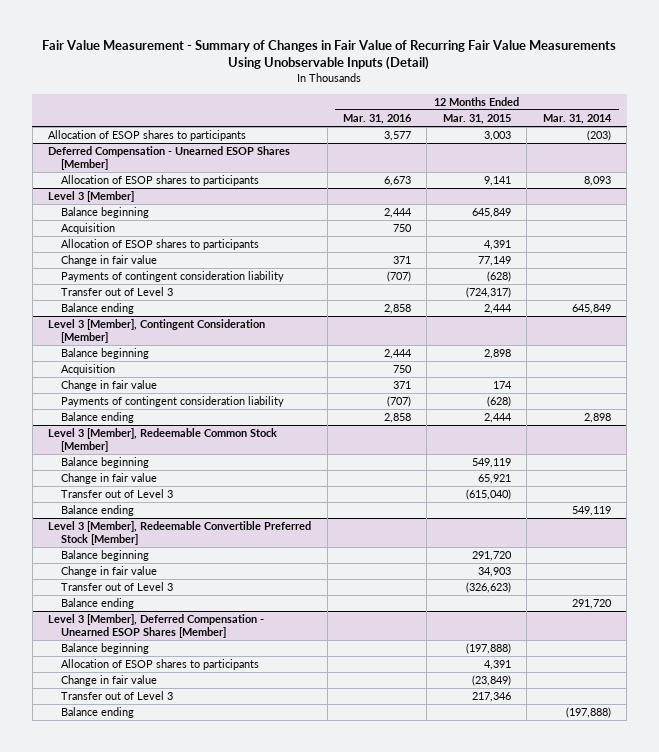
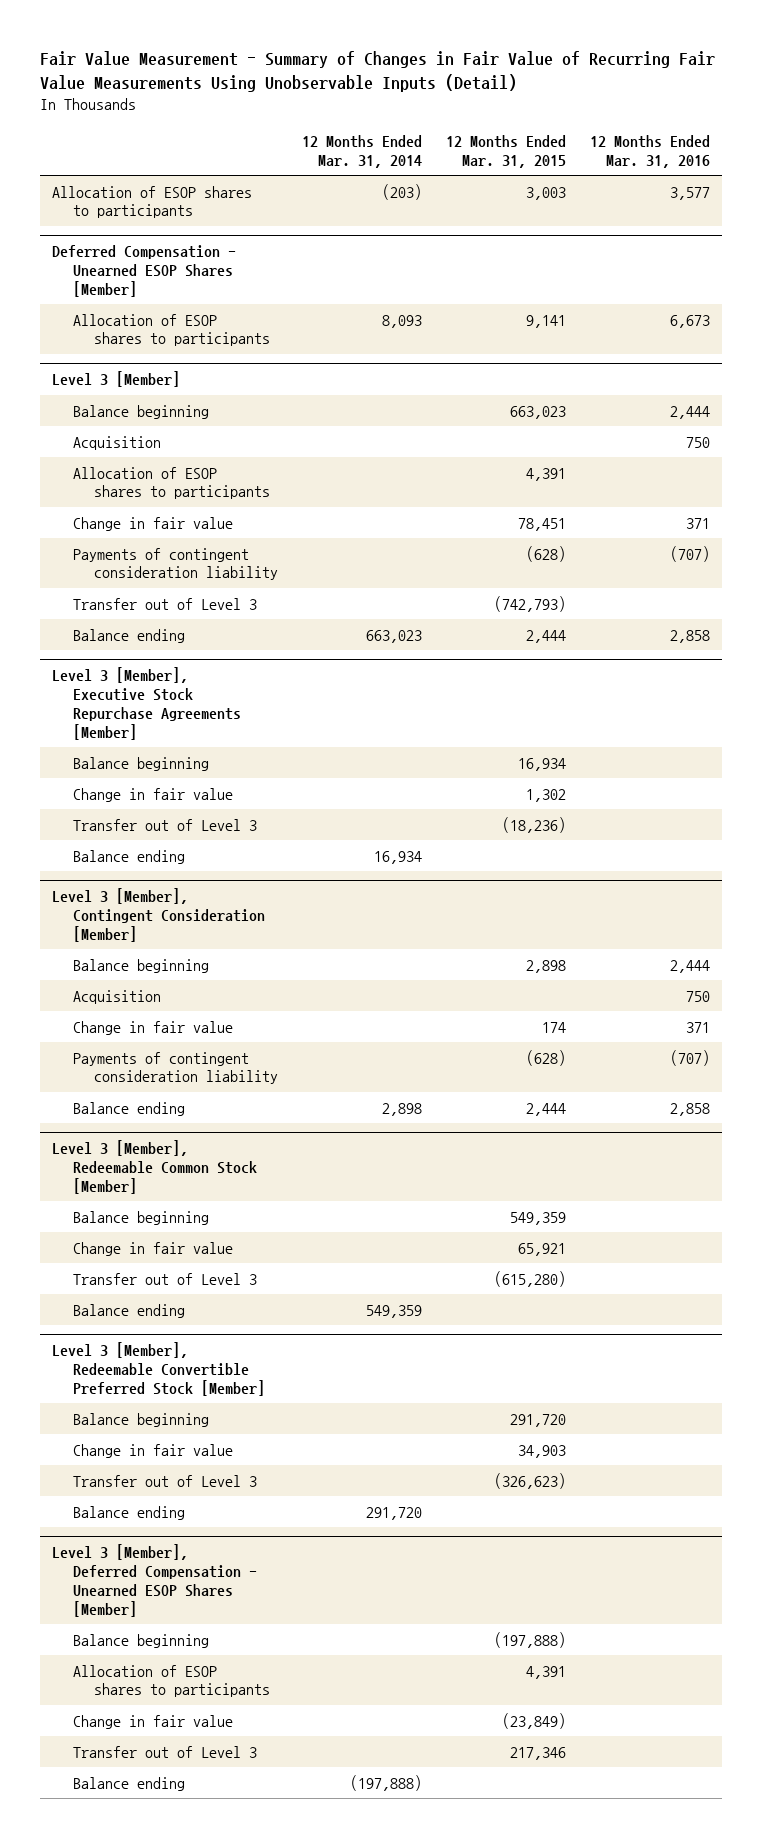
- | 12 Months Ended Mar. 31, 2016 | 12 Months Ended Mar. 31, 2015 | 12 Months Ended Mar. 31, 2014
+ | 12 Months Ended Mar. 31, 2014 | 12 Months Ended Mar. 31, 2015 | 12 Months Ended Mar. 31, 2016
@ Level 3 [Member]
- Balance beginning | 2,444 | 645,849 |
+ Balance beginning | | 663,023 | 2,444
- Change in fair value | 371 | 77,149 |
+ Change in fair value | | 78,451 | 371
- Transfer out of Level 3 | | (724,317) |
- Balance ending | 2,858 | 2,444 | 645,849
+ Transfer out of Level 3 | | (742,793) |
+ Balance ending | 663,023 | 2,444 | 2,858
+ Level 3 [Member], Executive Stock Repurchase Agreements [Member]
+ Balance beginning | | 16,934 |
+ Change in fair value | | 1,302 |
+ Transfer out of Level 3 | | (18,236) |
+ Balance ending | 16,934 | |
@ Level 3 [Member], Redeemable Common Stock [Member]
- Balance beginning | | 549,119 |
+ Balance beginning | | 549,359 |
- Transfer out of Level 3 | | (615,040) |
- Balance ending | | | 549,119
+ Transfer out of Level 3 | | (615,280) |
+ Balance ending | 549,359 | |

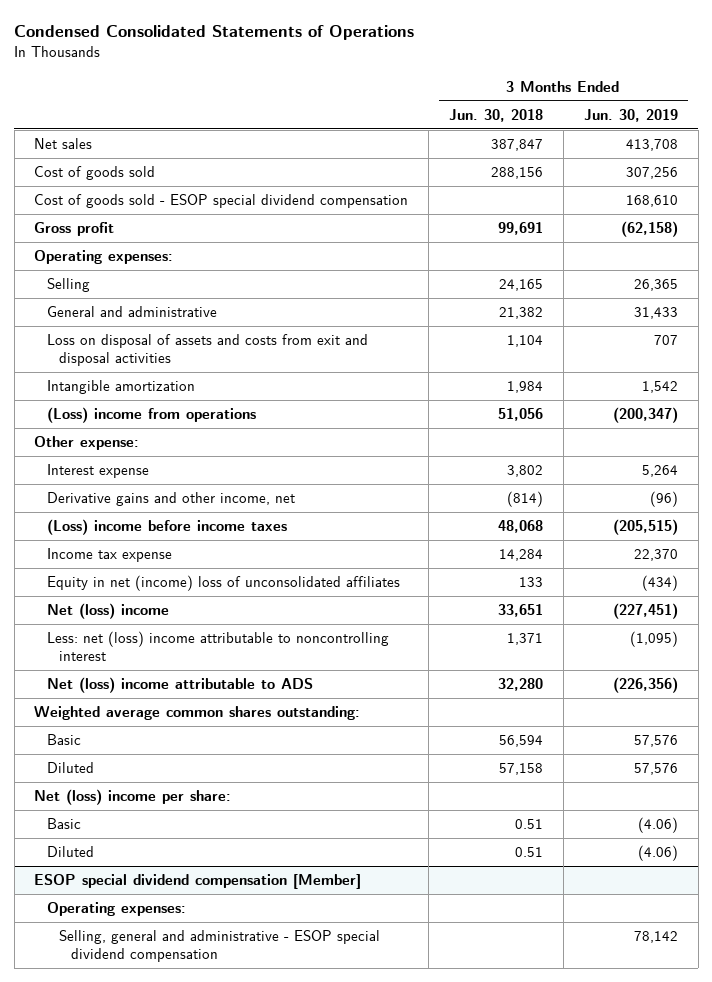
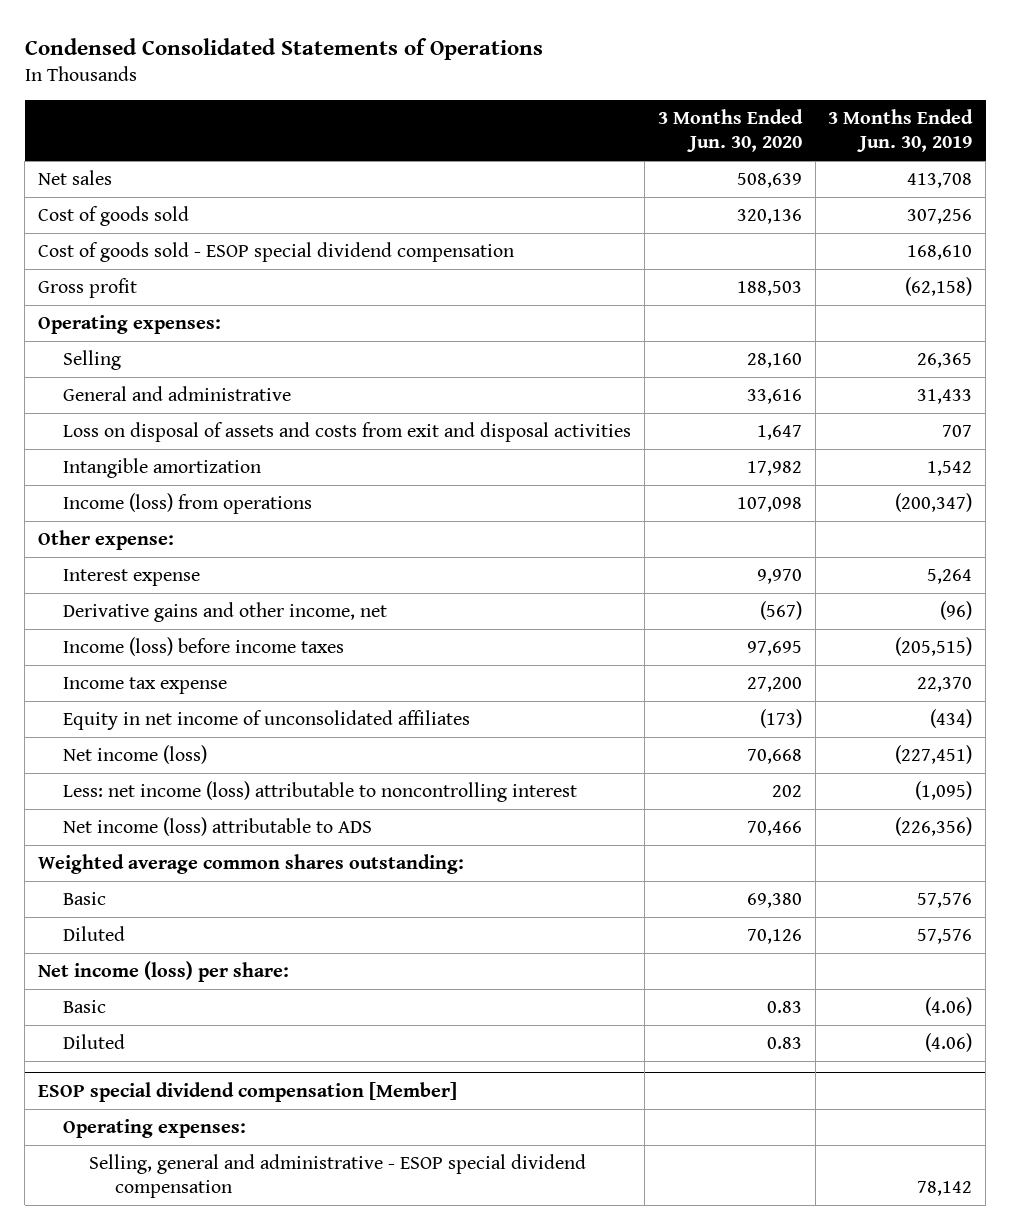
- | 3 Months Ended Jun. 30, 2018 | 3 Months Ended Jun. 30, 2019
+ | 3 Months Ended Jun. 30, 2020 | 3 Months Ended Jun. 30, 2019
- (Loss) income from operations | 51,056 | (200,347)
+ Income (loss) from operations | 107,098 | (200,347)
- (Loss) income before income taxes | 48,068 | (205,515)
+ Income (loss) before income taxes | 97,695 | (205,515)
- Equity in net (income) loss of unconsolidated affiliates | 133 | (434)
- Net (loss) income | 33,651 | (227,451)
- Less: net (loss) income attributable to noncontrolling interest | 1,371 | (1,095)
- Net (loss) income attributable to ADS | 32,280 | (226,356)
+ Equity in net income of unconsolidated affiliates | (173) | (434)
+ Net income (loss) | 70,668 | (227,451)
+ Less: net income (loss) attributable to noncontrolling interest | 202 | (1,095)
+ Net income (loss) attributable to ADS | 70,466 | (226,356)
- Net (loss) income per share:
+ Net income (loss) per share:

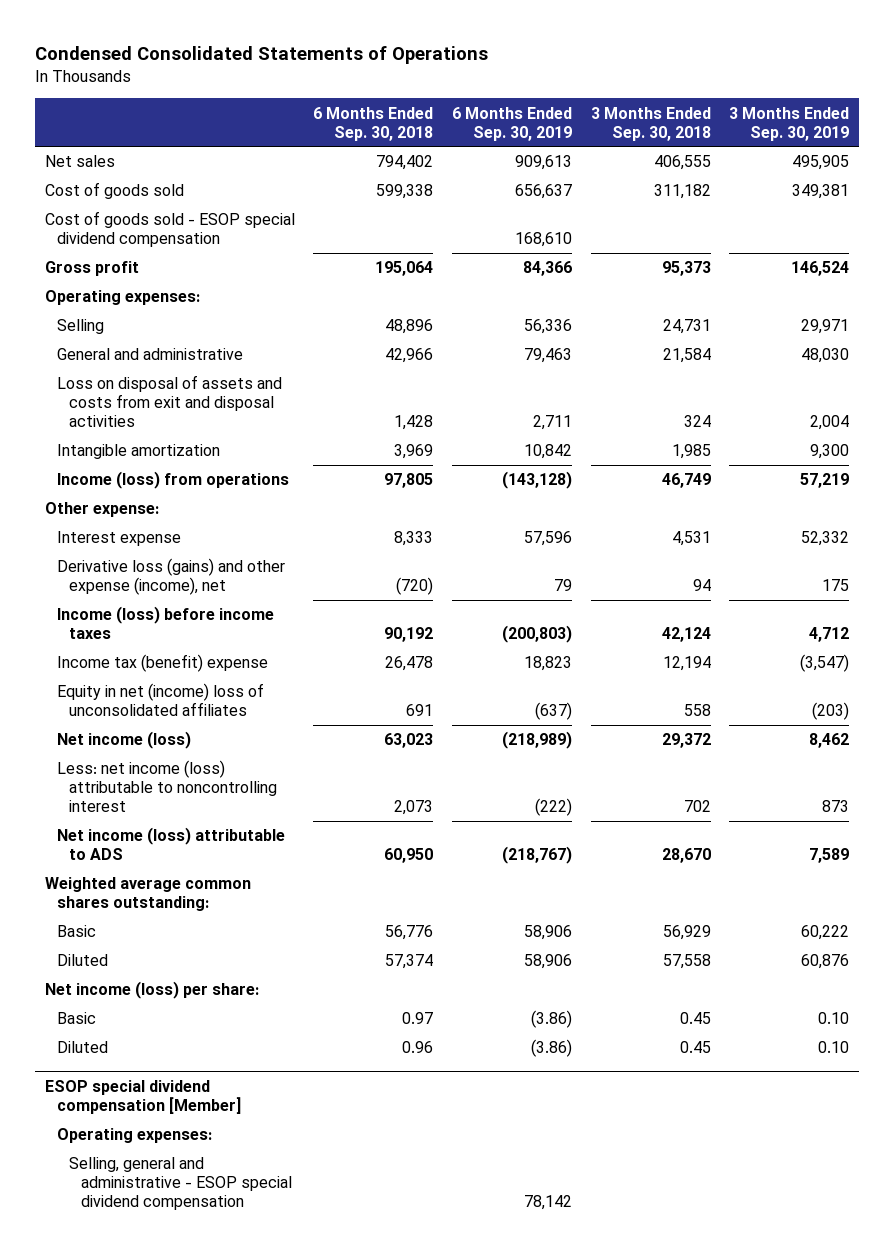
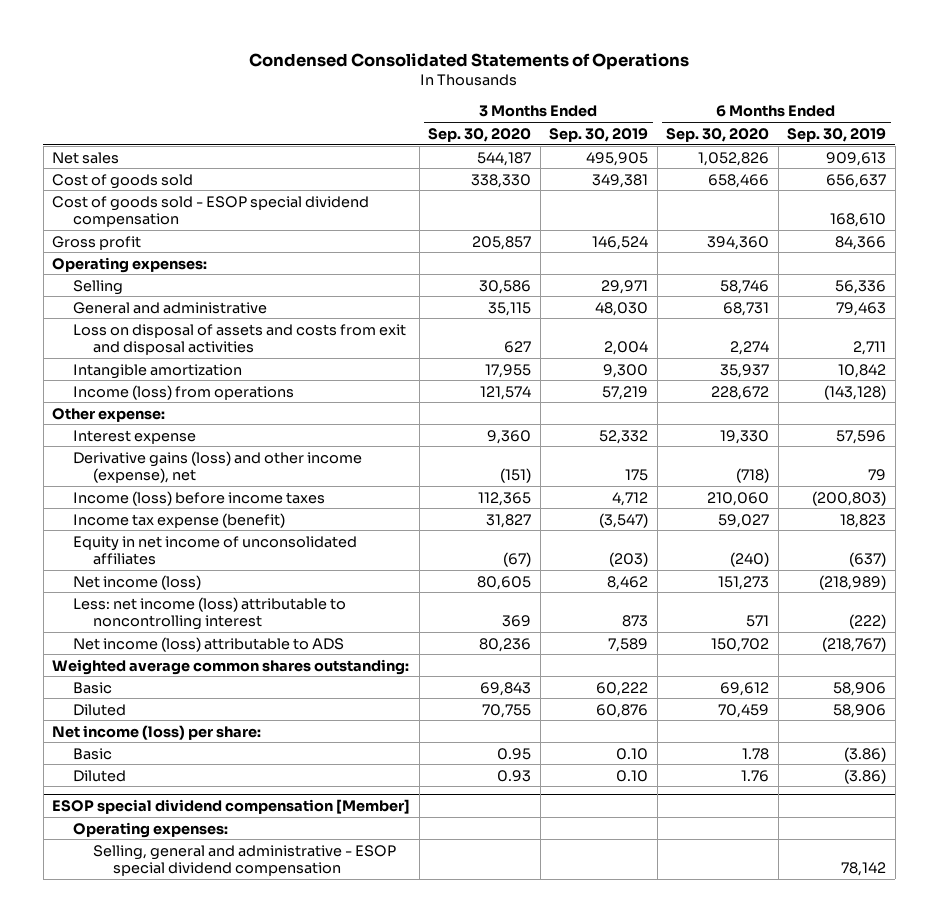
- | 6 Months Ended Sep. 30, 2018 | 6 Months Ended Sep. 30, 2019 | 3 Months Ended Sep. 30, 2018 | 3 Months Ended Sep. 30, 2019
+ | 3 Months Ended Sep. 30, 2020 | 3 Months Ended Sep. 30, 2019 | 6 Months Ended Sep. 30, 2020 | 6 Months Ended Sep. 30, 2019
- Derivative loss (gains) and other expense (income), net | (720) | 79 | 94 | 175
+ Derivative gains (loss) and other income (expense), net | (151) | 175 | (718) | 79
- Income tax (benefit) expense | 26,478 | 18,823 | 12,194 | (3,547)
- Equity in net (income) loss of unconsolidated affiliates | 691 | (637) | 558 | (203)
+ Income tax expense (benefit) | 31,827 | (3,547) | 59,027 | 18,823
+ Equity in net income of unconsolidated affiliates | (67) | (203) | (240) | (637)

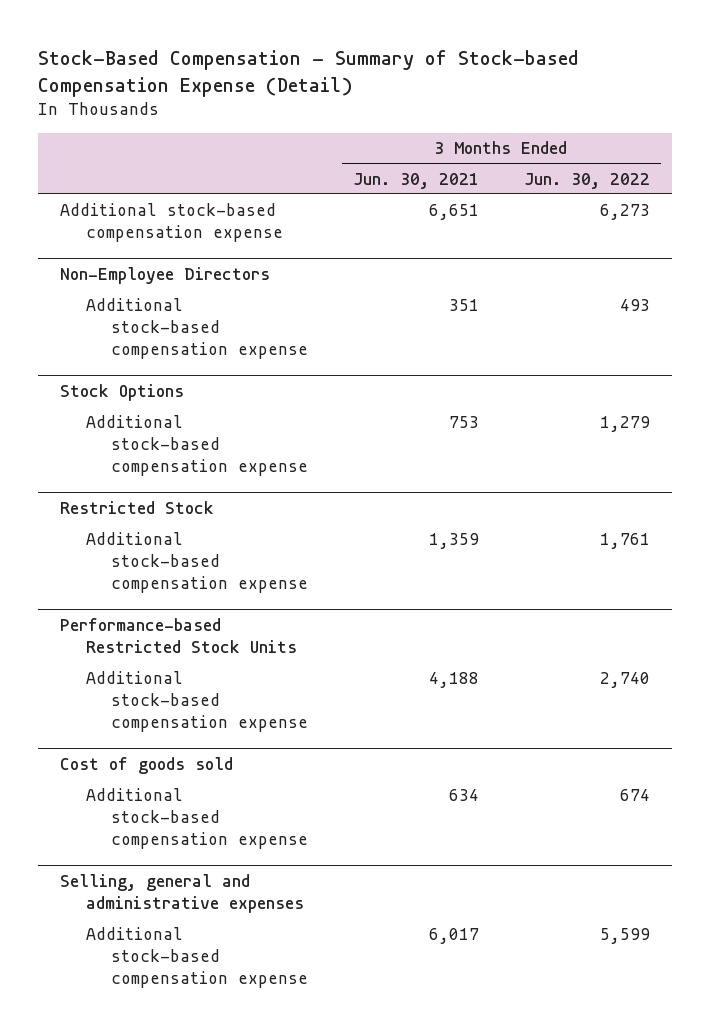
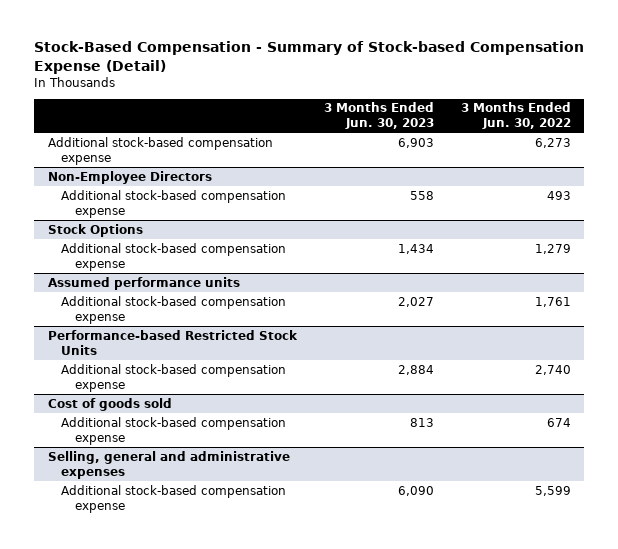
- | 3 Months Ended Jun. 30, 2021 | 3 Months Ended Jun. 30, 2022
+ | 3 Months Ended Jun. 30, 2023 | 3 Months Ended Jun. 30, 2022
- Restricted Stock
+ Assumed performance units

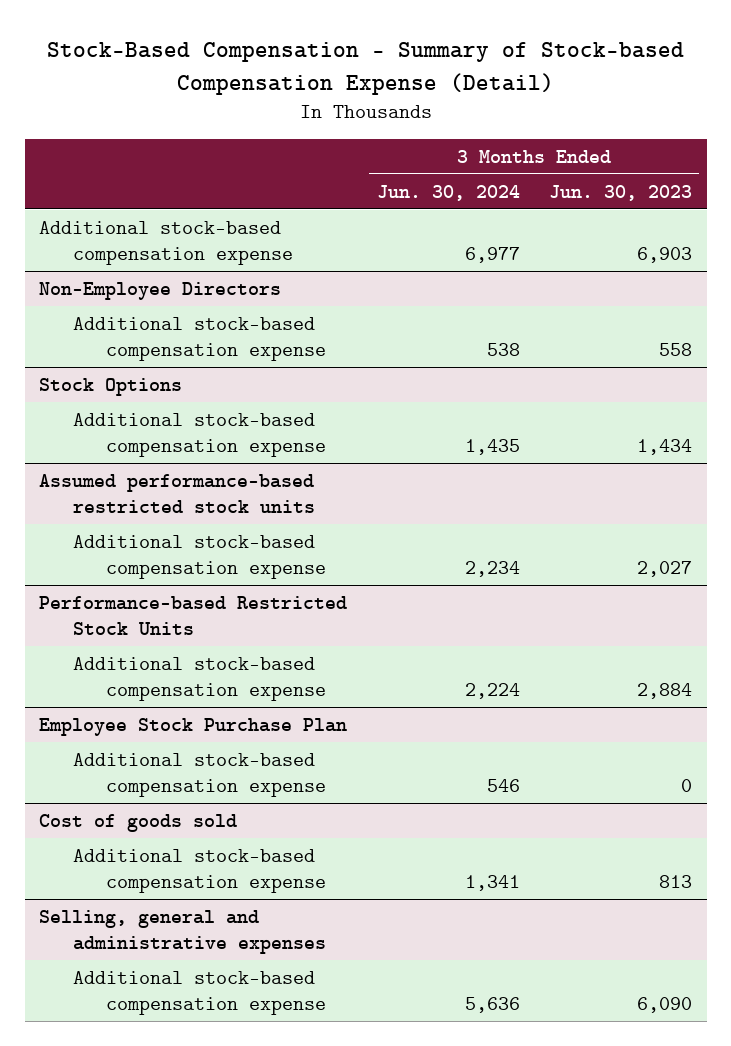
- | 3 Months Ended Jun. 30, 2023 | 3 Months Ended Jun. 30, 2022
+ | 3 Months Ended Jun. 30, 2024 | 3 Months Ended Jun. 30, 2023
- Assumed performance units
+ Assumed performance-based restricted stock units
+ Employee Stock Purchase Plan
+ Additional stock-based compensation expense | 546 | 0

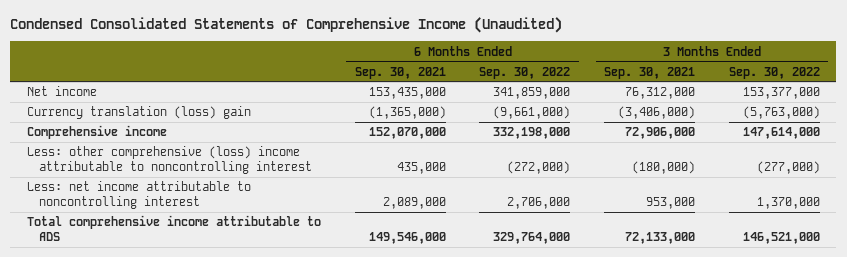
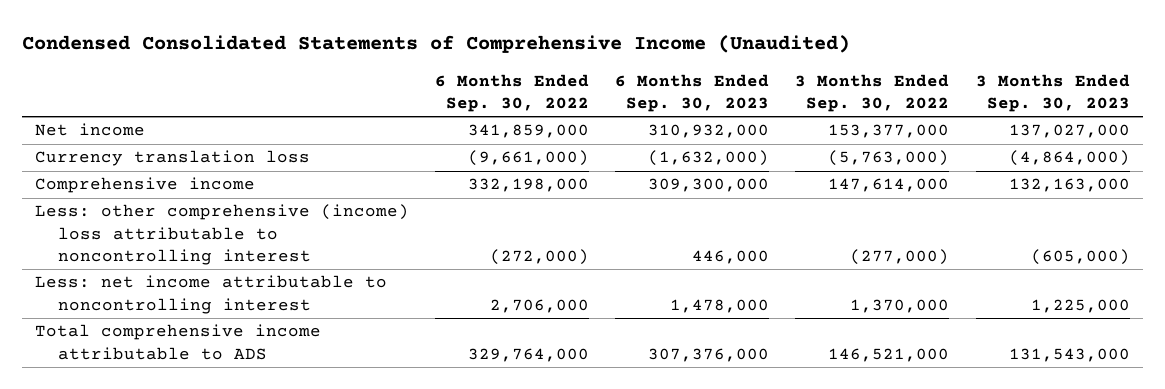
- | 6 Months Ended Sep. 30, 2021 | 6 Months Ended Sep. 30, 2022 | 3 Months Ended Sep. 30, 2021 | 3 Months Ended Sep. 30, 2022
+ | 6 Months Ended Sep. 30, 2022 | 6 Months Ended Sep. 30, 2023 | 3 Months Ended Sep. 30, 2022 | 3 Months Ended Sep. 30, 2023
- Currency translation (loss) gain | (1,365,000) | (9,661,000) | (3,406,000) | (5,763,000)
+ Currency translation loss | (9,661,000) | (1,632,000) | (5,763,000) | (4,864,000)
- Less: other comprehensive (loss) income attributable to noncontrolling interest | 435,000 | (272,000) | (180,000) | (277,000)
+ Less: other comprehensive (income) loss attributable to noncontrolling interest | (272,000) | 446,000 | (277,000) | (605,000)

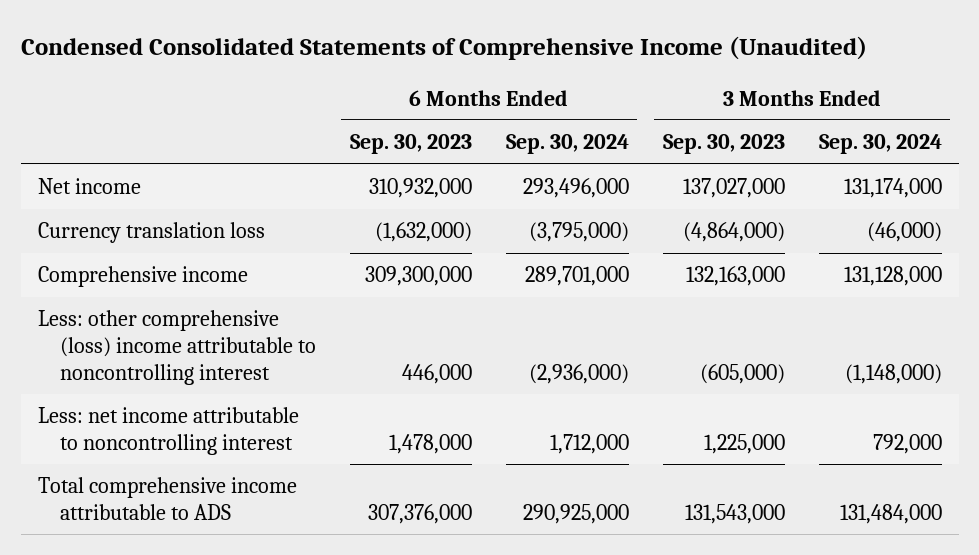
- | 6 Months Ended Sep. 30, 2022 | 6 Months Ended Sep. 30, 2023 | 3 Months Ended Sep. 30, 2022 | 3 Months Ended Sep. 30, 2023
+ | 6 Months Ended Sep. 30, 2023 | 6 Months Ended Sep. 30, 2024 | 3 Months Ended Sep. 30, 2023 | 3 Months Ended Sep. 30, 2024
- Less: other comprehensive (income) loss attributable to noncontrolling interest | (272,000) | 446,000 | (277,000) | (605,000)
+ Less: other comprehensive (loss) income attributable to noncontrolling interest | 446,000 | (2,936,000) | (605,000) | (1,148,000)

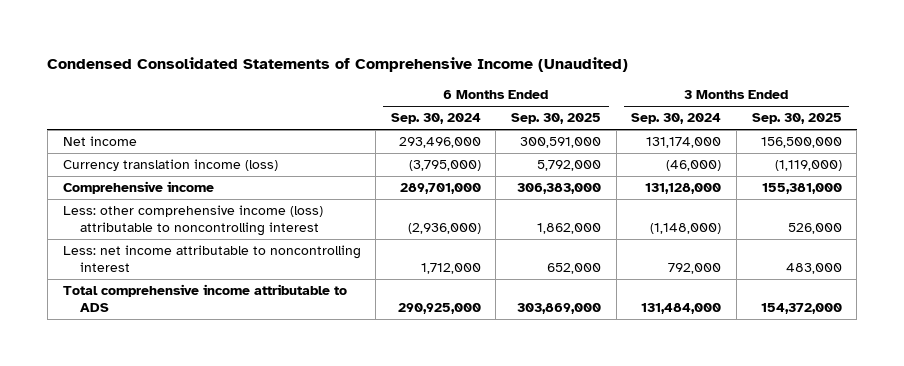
- | 6 Months Ended Sep. 30, 2023 | 6 Months Ended Sep. 30, 2024 | 3 Months Ended Sep. 30, 2023 | 3 Months Ended Sep. 30, 2024
+ | 6 Months Ended Sep. 30, 2024 | 6 Months Ended Sep. 30, 2025 | 3 Months Ended Sep. 30, 2024 | 3 Months Ended Sep. 30, 2025
- Currency translation loss | (1,632,000) | (3,795,000) | (4,864,000) | (46,000)
+ Currency translation income (loss) | (3,795,000) | 5,792,000 | (46,000) | (1,119,000)
- Less: other comprehensive (loss) income attributable to noncontrolling interest | 446,000 | (2,936,000) | (605,000) | (1,148,000)
+ Less: other comprehensive income (loss) attributable to noncontrolling interest | (2,936,000) | 1,862,000 | (1,148,000) | 526,000

